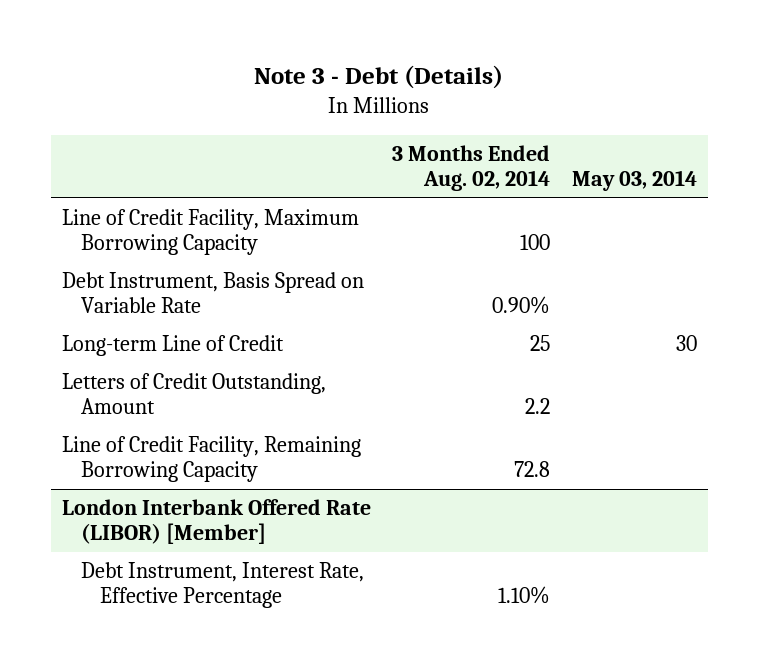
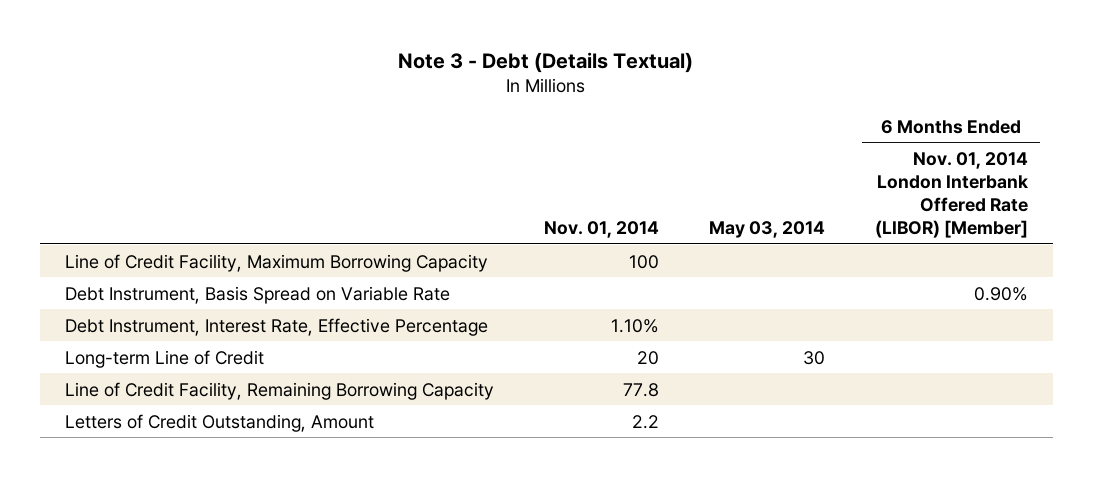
- Note 3 - Debt (Details)
+ Note 3 - Debt (Details Textual)
- | 3 Months Ended Aug. 02, 2014 | May 03, 2014
+ | Nov. 01, 2014 | May 03, 2014 | 6 Months Ended Nov. 01, 2014 London Interbank Offered Rate (LIBOR) [Member]
+ Debt Instrument, Interest Rate, Effective Percentage | 1.10% | |
- London Interbank Offered Rate (LIBOR) [Member]
- Debt Instrument, Interest Rate, Effective Percentage | 1.10% |
moved down: Letters of Credit Outstanding, Amount | 2.2 | |

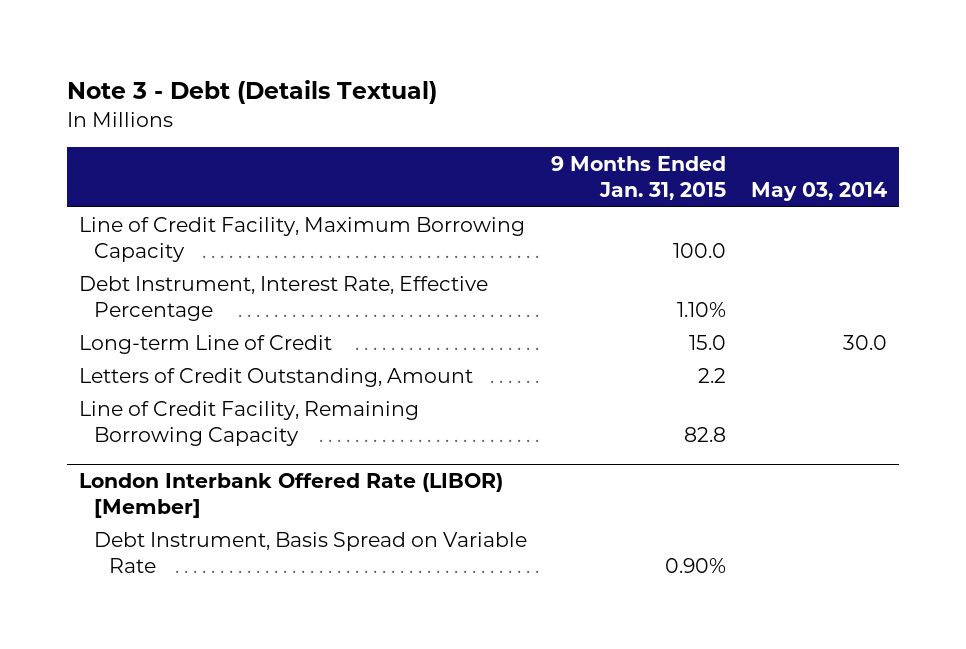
- | Nov. 01, 2014 | May 03, 2014 | 6 Months Ended Nov. 01, 2014 London Interbank Offered Rate (LIBOR) [Member]
+ | 9 Months Ended Jan. 31, 2015 | May 03, 2014
- Debt Instrument, Basis Spread on Variable Rate | | | 0.90%
- Long-term Line of Credit | 20 | 30 |
+ Long-term Line of Credit | 15.0 | 30.0
moved down: Line of Credit Facility, Remaining Borrowing Capacity | 82.8 |
+ London Interbank Offered Rate (LIBOR) [Member]
+ Debt Instrument, Basis Spread on Variable Rate | 0.90% |

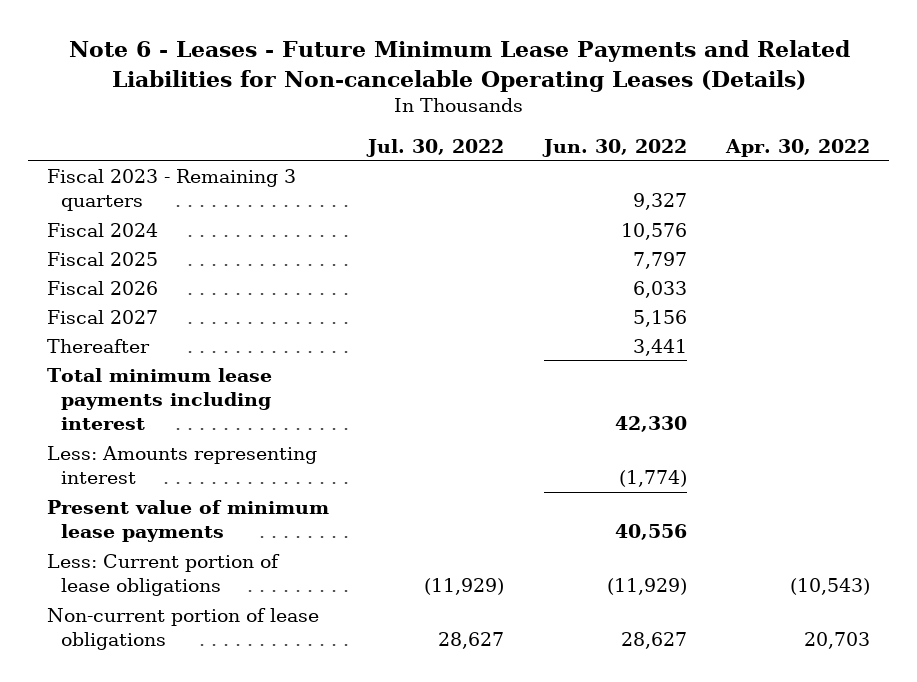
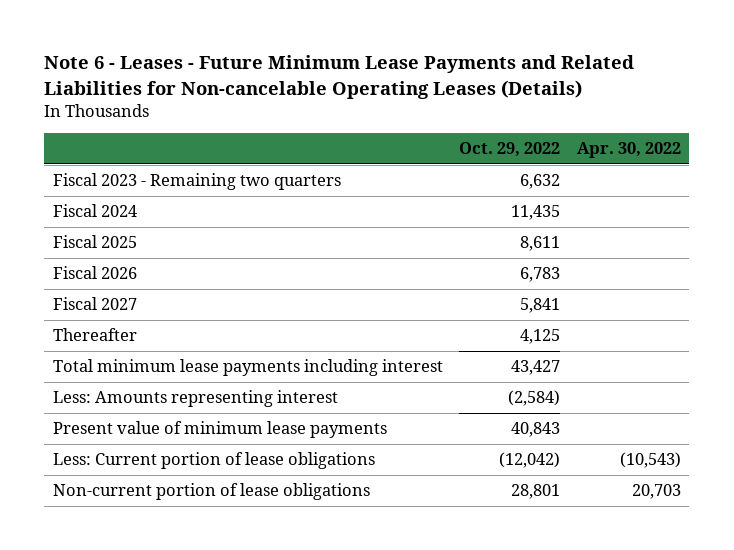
- | Jul. 30, 2022 | Jun. 30, 2022 | Apr. 30, 2022
+ | Oct. 29, 2022 | Apr. 30, 2022
- Fiscal 2023 - Remaining 3 quarters | | 9,327 |
+ Fiscal 2023 - Remaining two quarters | 6,632 |

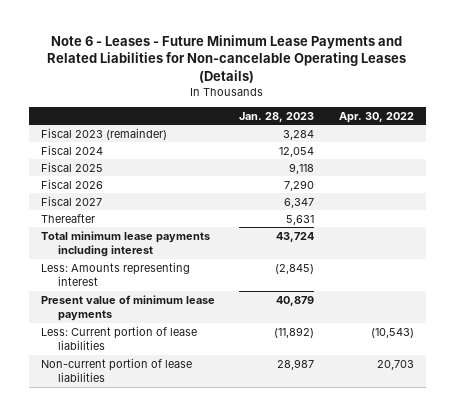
- | Oct. 29, 2022 | Apr. 30, 2022
+ | Jan. 28, 2023 | Apr. 30, 2022
- Fiscal 2023 - Remaining two quarters | 6,632 |
+ Fiscal 2023 (remainder) | 3,284 |
- Less: Current portion of lease obligations | (12,042) | (10,543)
- Non-current portion of lease obligations | 28,801 | 20,703
+ Less: Current portion of lease liabilities | (11,892) | (10,543)
+ Non-current portion of lease liabilities | 28,987 | 20,703

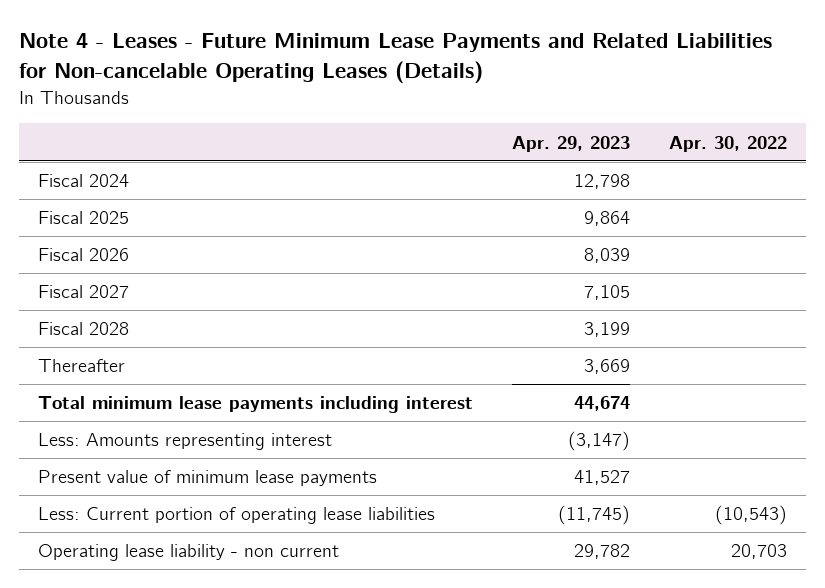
- Note 6 - Leases - Future Minimum Lease Payments and Related Liabilities for Non-cancelable Operating Leases (Details)
+ Note 4 - Leases - Future Minimum Lease Payments and Related Liabilities for Non-cancelable Operating Leases (Details)
- | Jan. 28, 2023 | Apr. 30, 2022
+ | Apr. 29, 2023 | Apr. 30, 2022
- Fiscal 2023 (remainder) | 3,284 |
+ Fiscal 2028 | 3,199 |
- Less: Current portion of lease liabilities | (11,892) | (10,543)
- Non-current portion of lease liabilities | 28,987 | 20,703
+ Less: Current portion of operating lease liabilities | (11,745) | (10,543)
+ Operating lease liability - non current | 29,782 | 20,703

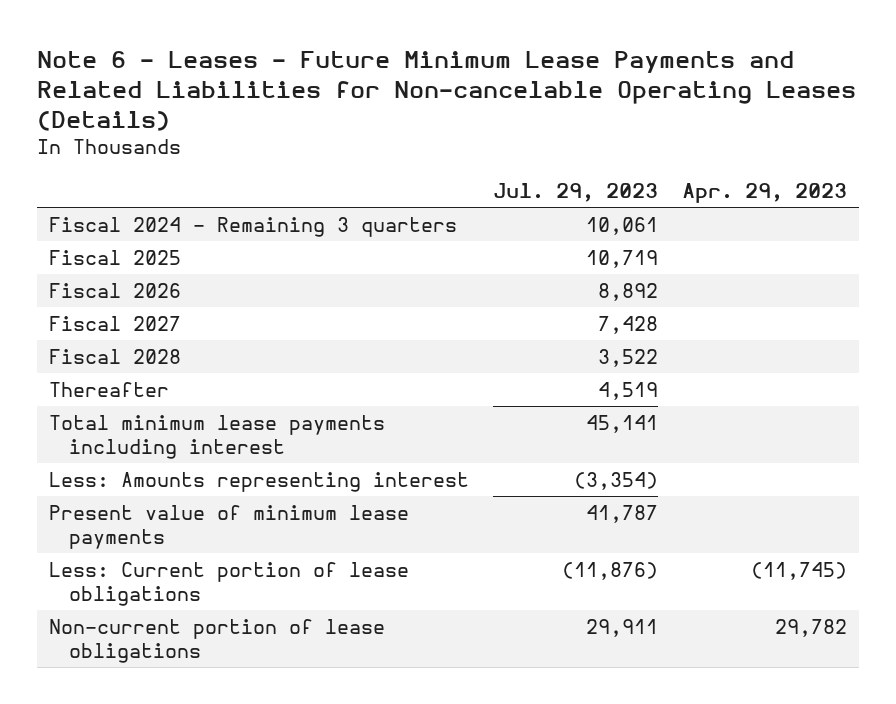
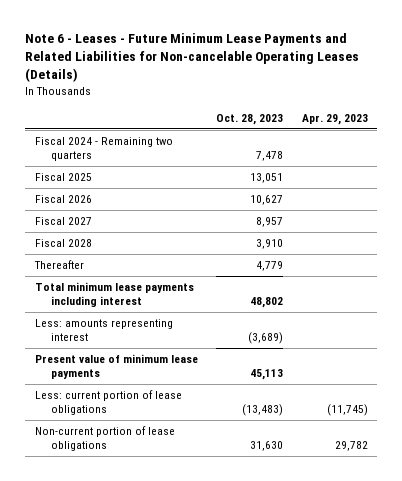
- | Jul. 29, 2023 | Apr. 29, 2023
+ | Oct. 28, 2023 | Apr. 29, 2023
- Fiscal 2024 - Remaining 3 quarters | 10,061 |
+ Fiscal 2024 - Remaining two quarters | 7,478 |
- Less: Amounts representing interest | (3,354) |
+ Less: amounts representing interest | (3,689) |
- Less: Current portion of lease obligations | (11,876) | (11,745)
+ Less: current portion of lease obligations | (13,483) | (11,745)

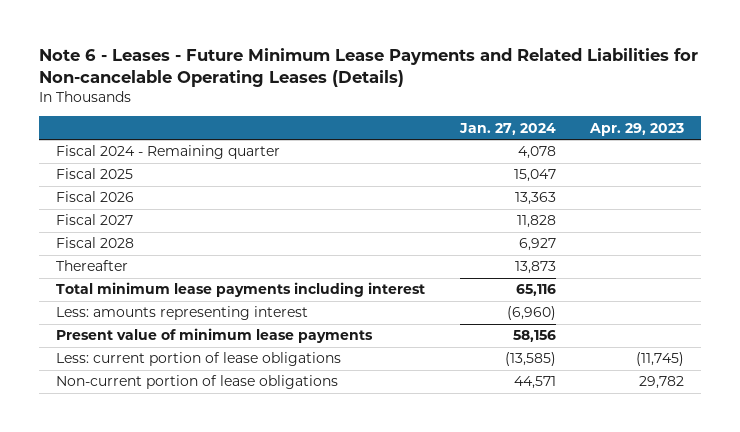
- | Oct. 28, 2023 | Apr. 29, 2023
+ | Jan. 27, 2024 | Apr. 29, 2023
- Fiscal 2024 - Remaining two quarters | 7,478 |
+ Fiscal 2024 - Remaining quarter | 4,078 |

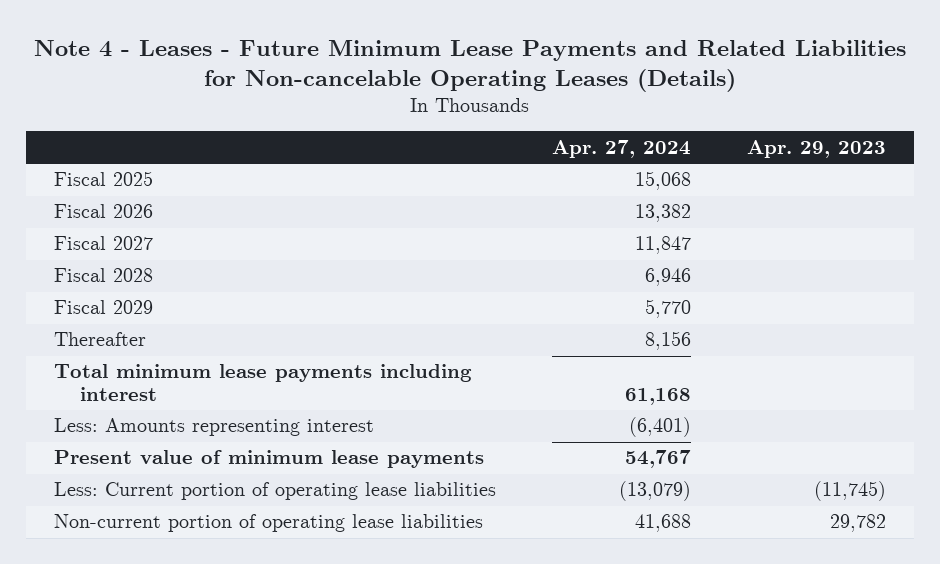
- Note 6 - Leases - Future Minimum Lease Payments and Related Liabilities for Non-cancelable Operating Leases (Details)
+ Note 4 - Leases - Future Minimum Lease Payments and Related Liabilities for Non-cancelable Operating Leases (Details)
- | Jan. 27, 2024 | Apr. 29, 2023
+ | Apr. 27, 2024 | Apr. 29, 2023
- Fiscal 2024 - Remaining quarter | 4,078 |
+ Fiscal 2029 | 5,770 |
- Less: amounts representing interest | (6,960) |
+ Less: Amounts representing interest | (6,401) |
- Less: current portion of lease obligations | (13,585) | (11,745)
- Non-current portion of lease obligations | 44,571 | 29,782
+ Less: Current portion of operating lease liabilities | (13,079) | (11,745)
+ Non-current portion of operating lease liabilities | 41,688 | 29,782

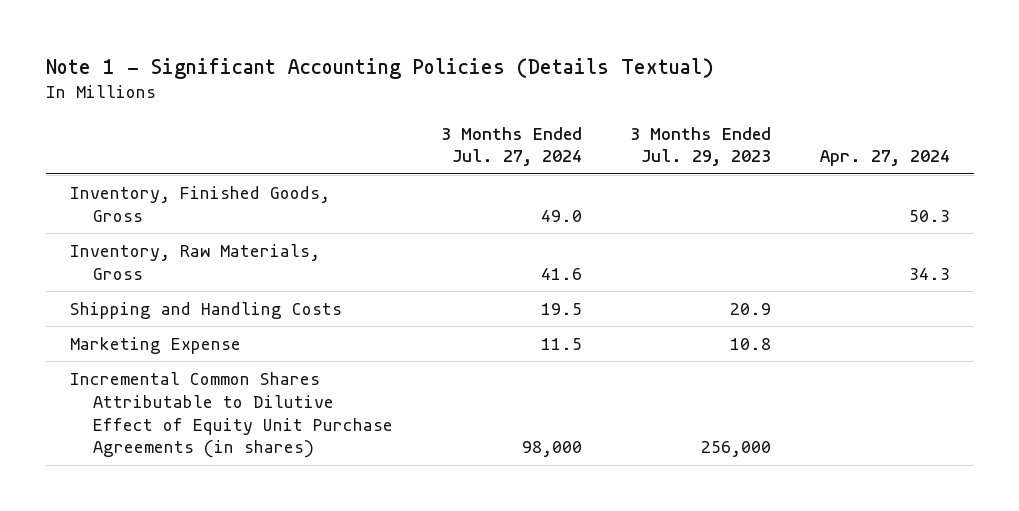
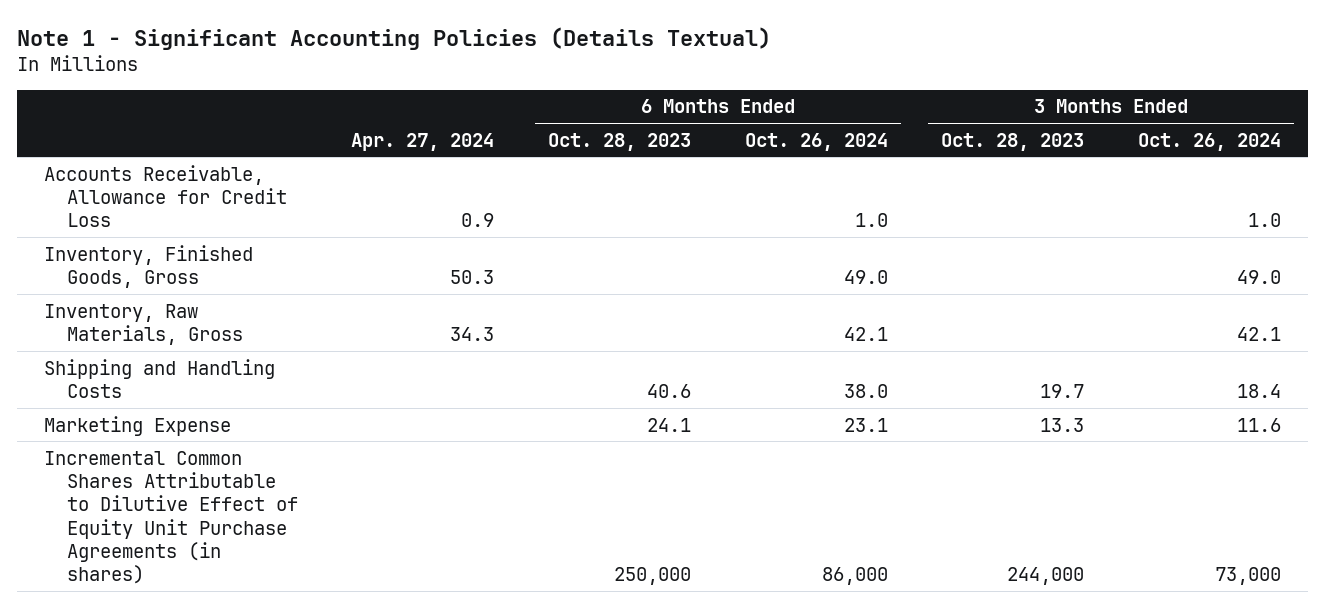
- | 3 Months Ended Jul. 27, 2024 | 3 Months Ended Jul. 29, 2023 | Apr. 27, 2024
+ | Apr. 27, 2024 | 6 Months Ended Oct. 28, 2023 | 6 Months Ended Oct. 26, 2024 | 3 Months Ended Oct. 28, 2023 | 3 Months Ended Oct. 26, 2024
+ Accounts Receivable, Allowance for Credit Loss | 0.9 | | 1.0 | | 1.0

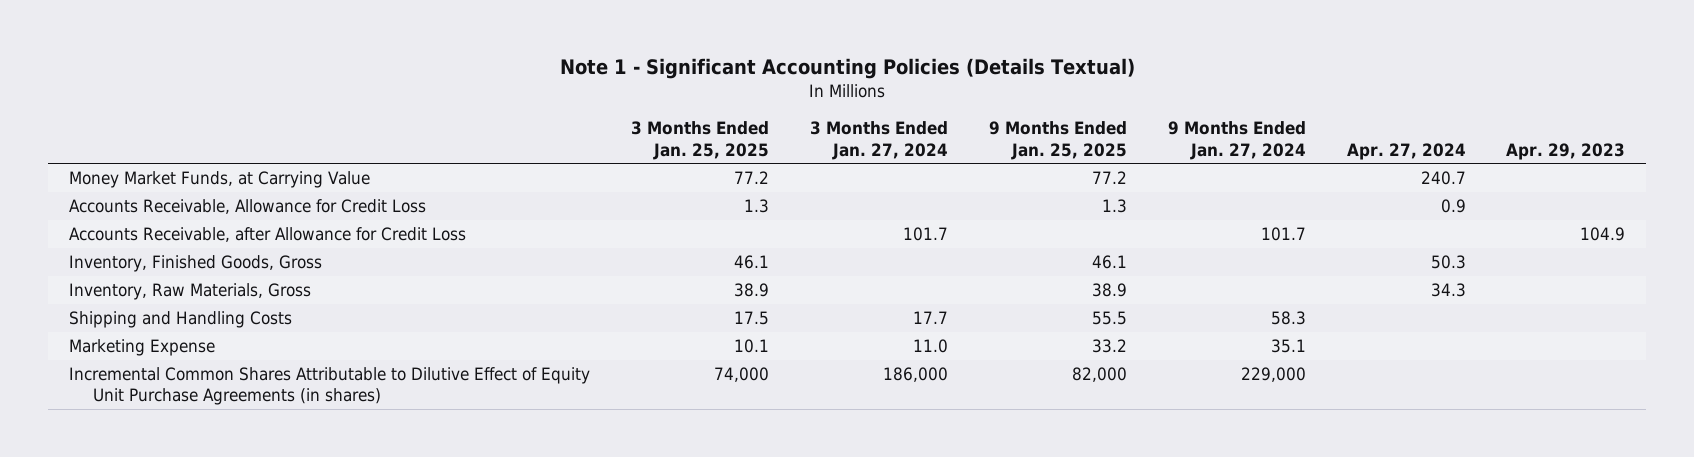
- | Apr. 27, 2024 | 6 Months Ended Oct. 28, 2023 | 6 Months Ended Oct. 26, 2024 | 3 Months Ended Oct. 28, 2023 | 3 Months Ended Oct. 26, 2024
+ | 3 Months Ended Jan. 25, 2025 | 3 Months Ended Jan. 27, 2024 | 9 Months Ended Jan. 25, 2025 | 9 Months Ended Jan. 27, 2024 | Apr. 27, 2024 | Apr. 29, 2023
+ Money Market Funds, at Carrying Value | 77.2 | | 77.2 | | 240.7 |
+ Accounts Receivable, after Allowance for Credit Loss | | 101.7 | | 101.7 | | 104.9

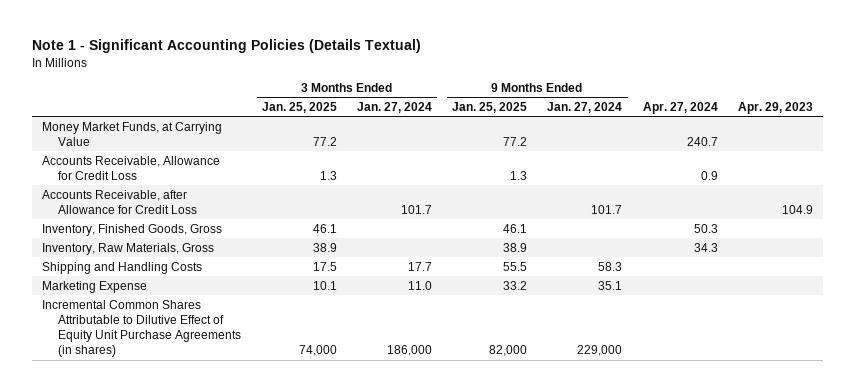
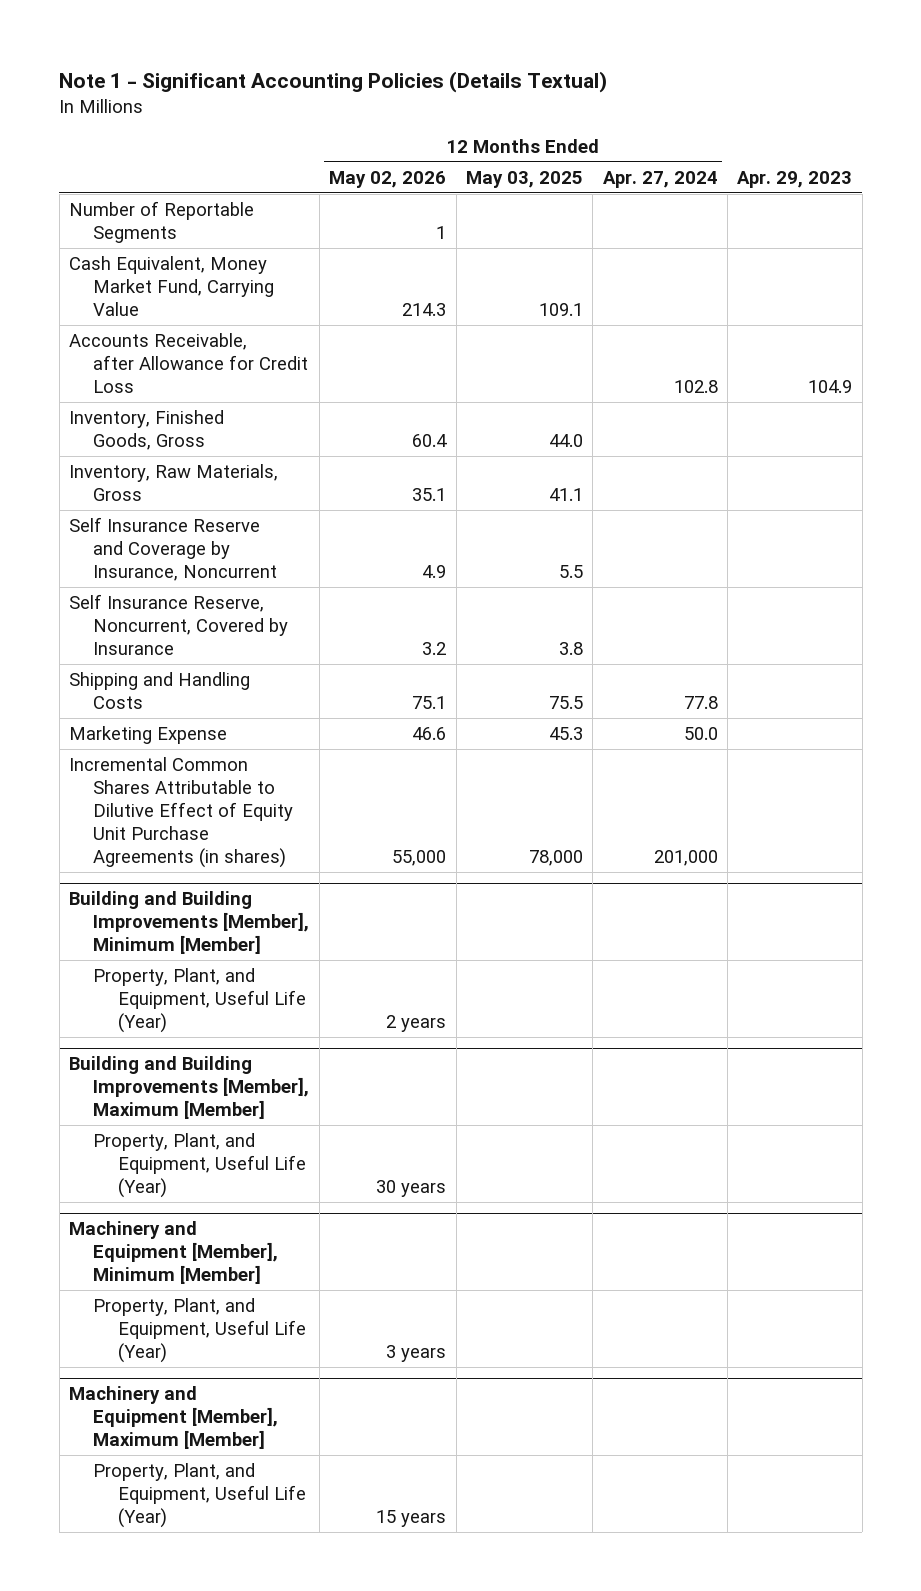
- | 3 Months Ended Jan. 25, 2025 | 3 Months Ended Jan. 27, 2024 | 9 Months Ended Jan. 25, 2025 | 9 Months Ended Jan. 27, 2024 | Apr. 27, 2024 | Apr. 29, 2023
+ | 12 Months Ended May 02, 2026 | 12 Months Ended May 03, 2025 | 12 Months Ended Apr. 27, 2024 | Apr. 29, 2023
- Money Market Funds, at Carrying Value | 77.2 | | 77.2 | | 240.7 |
- Accounts Receivable, Allowance for Credit Loss | 1.3 | | 1.3 | | 0.9 |
+ Number of Reportable Segments | 1 | | |
+ Cash Equivalent, Money Market Fund, Carrying Value | 214.3 | 109.1 | |
+ Self Insurance Reserve and Coverage by Insurance, Noncurrent | 4.9 | 5.5 | |
+ Self Insurance Reserve, Noncurrent, Covered by Insurance | 3.2 | 3.8 | |
+ Building and Building Improvements [Member], Minimum [Member]
+ Property, Plant, and Equipment, Useful Life (Year) | 2 years | | |
+ Building and Building Improvements [Member], Maximum [Member]
+ Property, Plant, and Equipment, Useful Life (Year) | 30 years | | |
+ Machinery and Equipment [Member], Minimum [Member]
+ Property, Plant, and Equipment, Useful Life (Year) | 3 years | | |
+ Machinery and Equipment [Member], Maximum [Member]
+ Property, Plant, and Equipment, Useful Life (Year) | 15 years | | |

